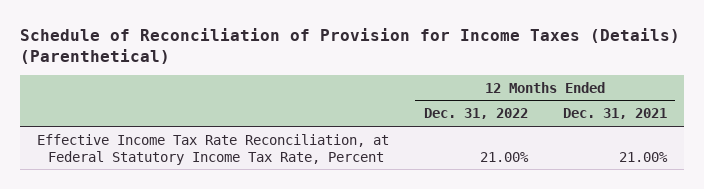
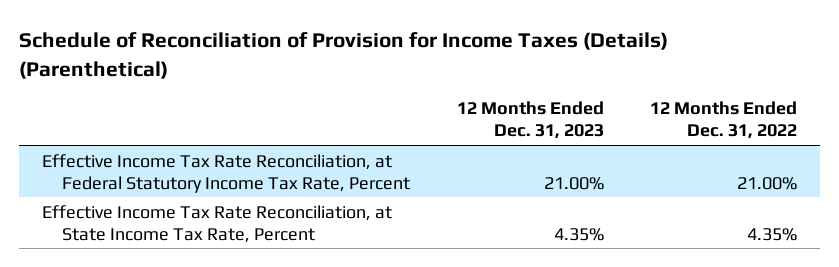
- | 12 Months Ended Dec. 31, 2022 | 12 Months Ended Dec. 31, 2021
+ | 12 Months Ended Dec. 31, 2023 | 12 Months Ended Dec. 31, 2022
+ Effective Income Tax Rate Reconciliation, at State Income Tax Rate, Percent | 4.35% | 4.35%

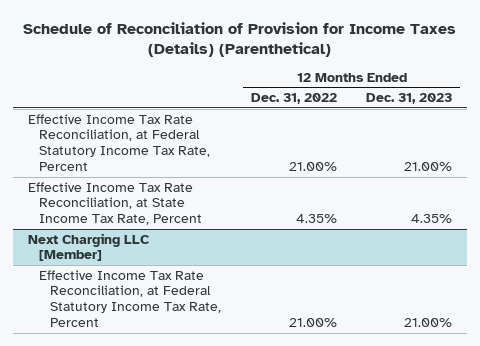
- | 12 Months Ended Dec. 31, 2023 | 12 Months Ended Dec. 31, 2022
+ | 12 Months Ended Dec. 31, 2022 | 12 Months Ended Dec. 31, 2023
+ Next Charging LLC [Member]
+ Effective Income Tax Rate Reconciliation, at Federal Statutory Income Tax Rate, Percent | 21.00% | 21.00%

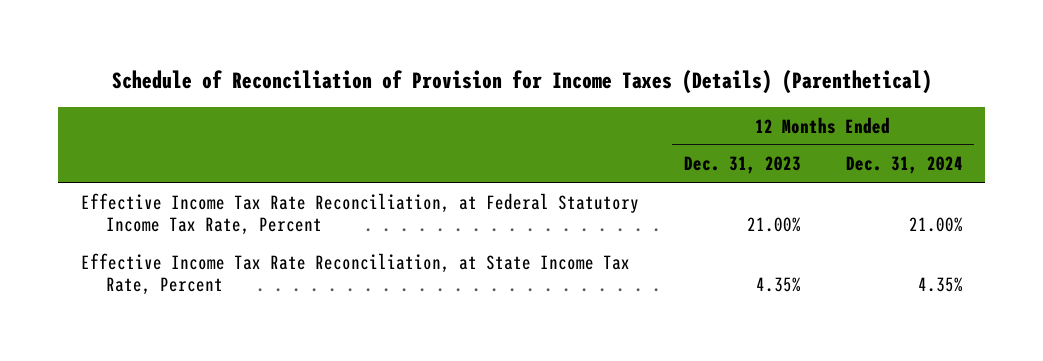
- | 12 Months Ended Dec. 31, 2022 | 12 Months Ended Dec. 31, 2023
+ | 12 Months Ended Dec. 31, 2023 | 12 Months Ended Dec. 31, 2024
- Next Charging LLC [Member]
- Effective Income Tax Rate Reconciliation, at Federal Statutory Income Tax Rate, Percent | 21.00% | 21.00%

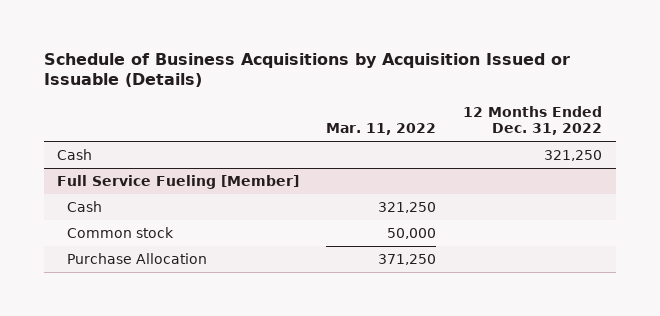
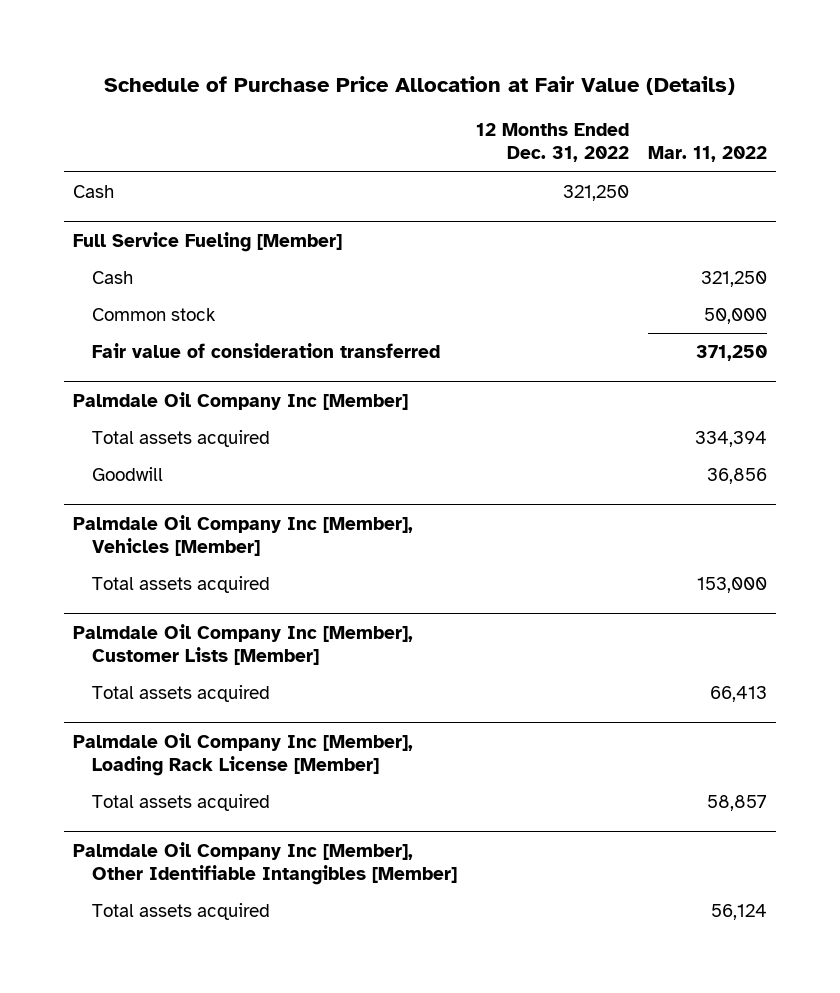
- Schedule of Business Acquisitions by Acquisition Issued or Issuable (Details)
+ Schedule of Purchase Price Allocation at Fair Value (Details)
- | Mar. 11, 2022 | 12 Months Ended Dec. 31, 2022
+ | 12 Months Ended Dec. 31, 2022 | Mar. 11, 2022
@ Full Service Fueling [Member]
- Purchase Allocation | 371,250 |
+ Fair value of consideration transferred | | 371,250
+ Palmdale Oil Company Inc [Member]
+ Total assets acquired | | 334,394
+ Goodwill | | 36,856
+ Palmdale Oil Company Inc [Member], Vehicles [Member]
+ Total assets acquired | | 153,000
+ Palmdale Oil Company Inc [Member], Customer Lists [Member]
+ Total assets acquired | | 66,413
+ Palmdale Oil Company Inc [Member], Loading Rack License [Member]
+ Total assets acquired | | 58,857
+ Palmdale Oil Company Inc [Member], Other Identifiable Intangibles [Member]
+ Total assets acquired | | 56,124

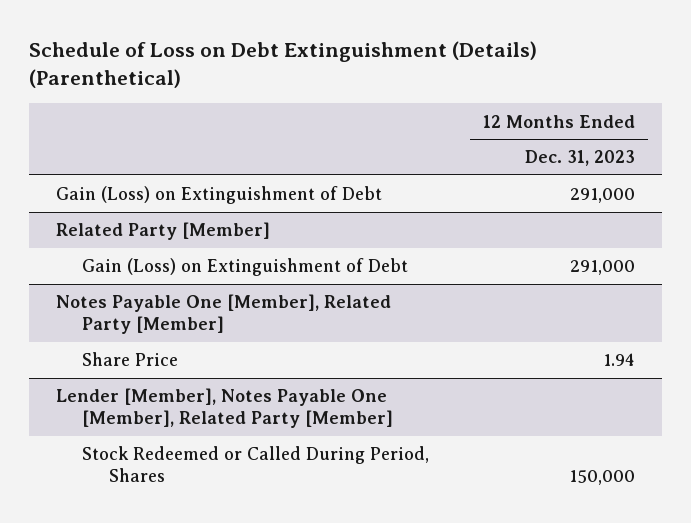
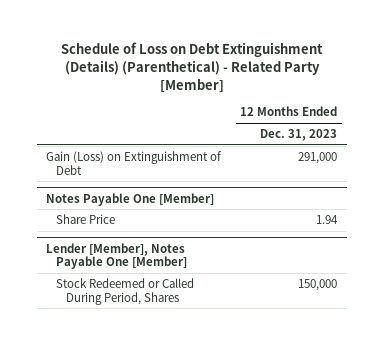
- Schedule of Loss on Debt Extinguishment (Details) (Parenthetical)
+ Schedule of Loss on Debt Extinguishment (Details) (Parenthetical) - Related Party [Member]
- Related Party [Member]
- Gain (Loss) on Extinguishment of Debt | 291,000
- Notes Payable One [Member], Related Party [Member]
+ Notes Payable One [Member]
- Lender [Member], Notes Payable One [Member], Related Party [Member]
+ Lender [Member], Notes Payable One [Member]

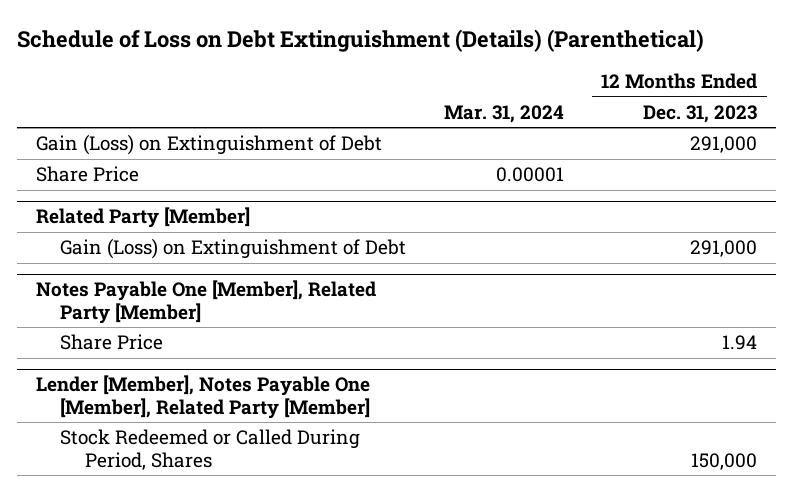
- Schedule of Loss on Debt Extinguishment (Details) (Parenthetical) - Related Party [Member]
+ Schedule of Loss on Debt Extinguishment (Details) (Parenthetical)
- | 12 Months Ended Dec. 31, 2023
+ | Mar. 31, 2024 | 12 Months Ended Dec. 31, 2023
- Notes Payable One [Member]
+ Share Price | 0.00001 |
+ Related Party [Member]
+ Gain (Loss) on Extinguishment of Debt | | 291,000
+ Notes Payable One [Member], Related Party [Member]
- Lender [Member], Notes Payable One [Member]
+ Lender [Member], Notes Payable One [Member], Related Party [Member]

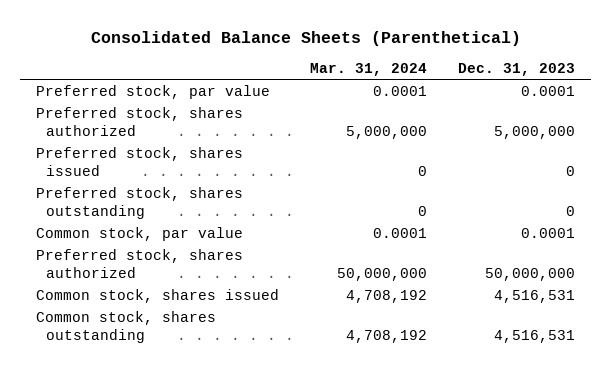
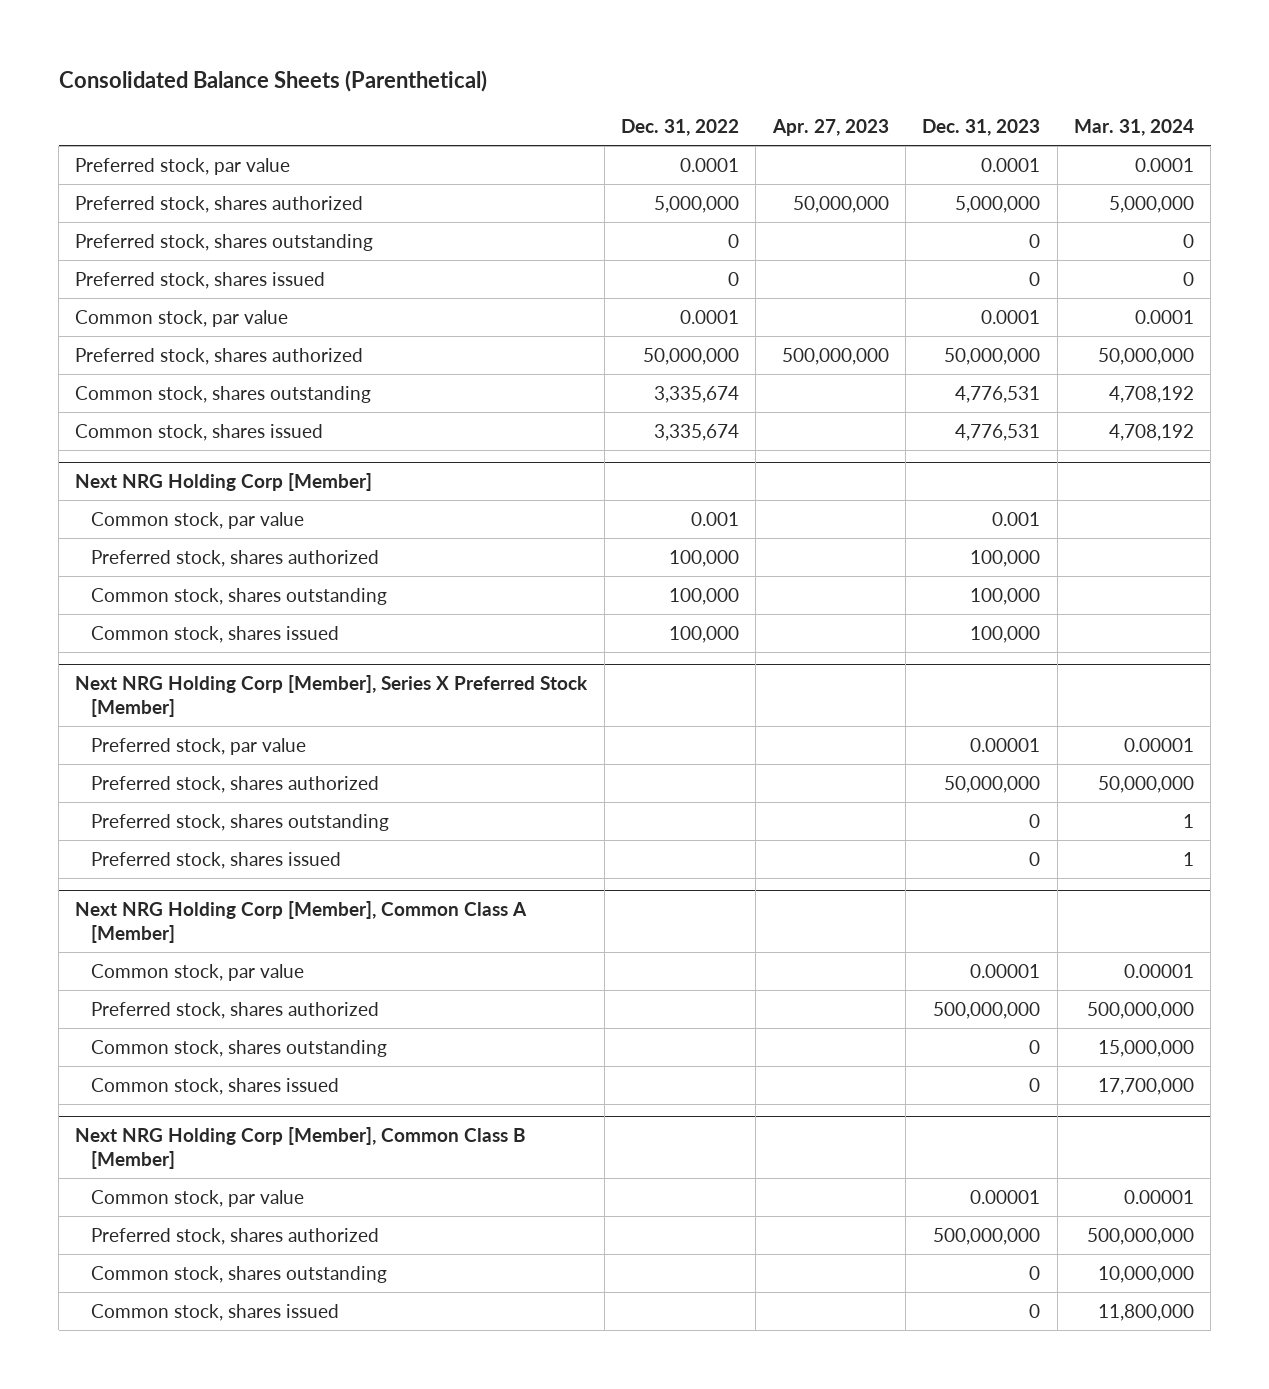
- | Mar. 31, 2024 | Dec. 31, 2023
+ | Dec. 31, 2022 | Apr. 27, 2023 | Dec. 31, 2023 | Mar. 31, 2024
moved down: Preferred stock, shares issued | 0 | | 0 | 0
- Common stock, shares issued | 4,708,192 | 4,516,531
- Common stock, shares outstanding | 4,708,192 | 4,516,531
+ Common stock, shares outstanding | 3,335,674 | | 4,776,531 | 4,708,192
+ Common stock, shares issued | 3,335,674 | | 4,776,531 | 4,708,192
+ Next NRG Holding Corp [Member]
+ Common stock, par value | 0.001 | | 0.001 |
+ Preferred stock, shares authorized | 100,000 | | 100,000 |
+ Common stock, shares outstanding | 100,000 | | 100,000 |
+ Common stock, shares issued | 100,000 | | 100,000 |
+ Next NRG Holding Corp [Member], Series X Preferred Stock [Member]
+ Preferred stock, par value | | | 0.00001 | 0.00001
+ Preferred stock, shares authorized | | | 50,000,000 | 50,000,000
+ Preferred stock, shares outstanding | | | 0 | 1
+ Preferred stock, shares issued | | | 0 | 1
+ Next NRG Holding Corp [Member], Common Class A [Member]
+ Common stock, par value | | | 0.00001 | 0.00001
+ Preferred stock, shares authorized | | | 500,000,000 | 500,000,000
+ Common stock, shares outstanding | | | 0 | 15,000,000
+ Common stock, shares issued | | | 0 | 17,700,000
+ Next NRG Holding Corp [Member], Common Class B [Member]
+ Common stock, par value | | | 0.00001 | 0.00001
+ Preferred stock, shares authorized | | | 500,000,000 | 500,000,000
+ Common stock, shares outstanding | | | 0 | 10,000,000
+ Common stock, shares issued | | | 0 | 11,800,000

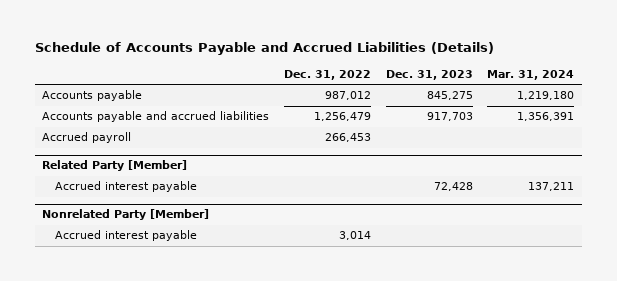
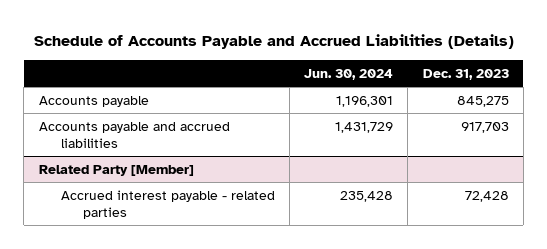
- | Dec. 31, 2022 | Dec. 31, 2023 | Mar. 31, 2024
+ | Jun. 30, 2024 | Dec. 31, 2023
- Accrued payroll | 266,453 | |
@ Related Party [Member]
- Accrued interest payable | | 72,428 | 137,211
- Nonrelated Party [Member]
- Accrued interest payable | 3,014 | |
@ Related Party [Member]
+ Accrued interest payable - related parties | 235,428 | 72,428

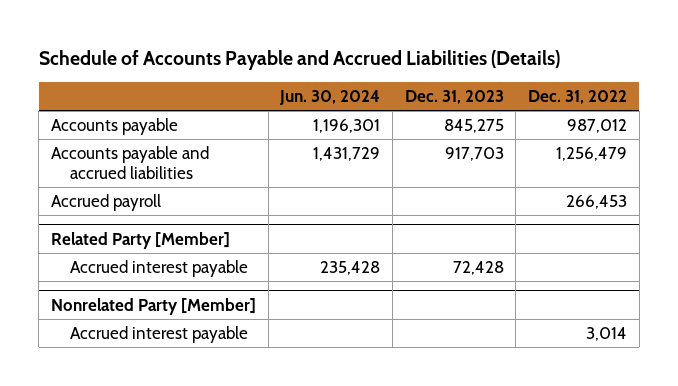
- | Jun. 30, 2024 | Dec. 31, 2023
+ | Jun. 30, 2024 | Dec. 31, 2023 | Dec. 31, 2022
+ Accrued payroll | | | 266,453
@ Related Party [Member]
- Accrued interest payable - related parties | 235,428 | 72,428
+ Accrued interest payable | 235,428 | 72,428 |
+ Nonrelated Party [Member]
+ Accrued interest payable | | | 3,014

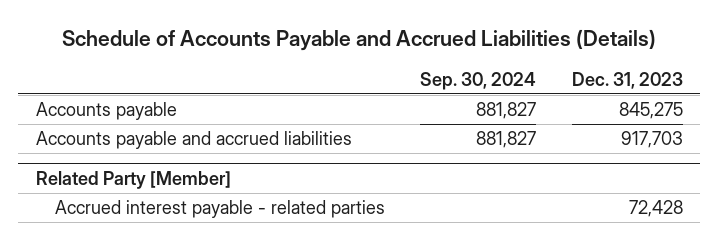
- | Jun. 30, 2024 | Dec. 31, 2023 | Dec. 31, 2022
+ | Sep. 30, 2024 | Dec. 31, 2023
- Accrued payroll | | | 266,453
@ Related Party [Member]
- Accrued interest payable | 235,428 | 72,428 |
- Nonrelated Party [Member]
- Accrued interest payable | | | 3,014
@ Related Party [Member]
+ Accrued interest payable - related parties | | 72,428

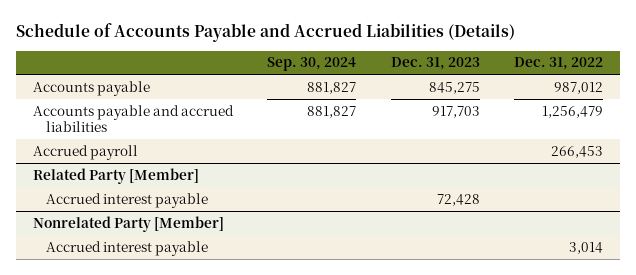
- | Sep. 30, 2024 | Dec. 31, 2023
+ | Sep. 30, 2024 | Dec. 31, 2023 | Dec. 31, 2022
+ Accrued payroll | | | 266,453
@ Related Party [Member]
- Accrued interest payable - related parties | | 72,428
+ Accrued interest payable | | 72,428 |
+ Nonrelated Party [Member]
+ Accrued interest payable | | | 3,014

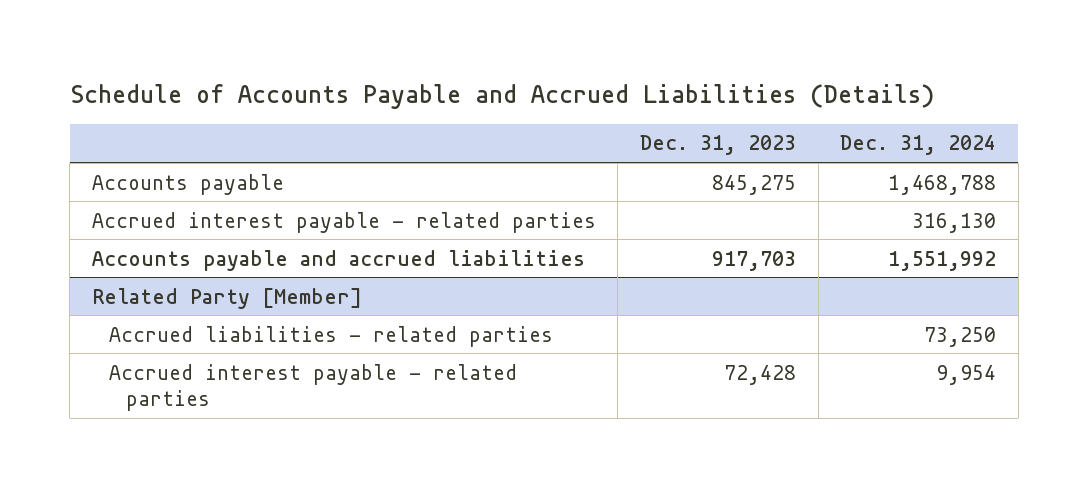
- | Sep. 30, 2024 | Dec. 31, 2023 | Dec. 31, 2022
+ | Dec. 31, 2023 | Dec. 31, 2024
+ Accrued interest payable - related parties | | 316,130
- Accrued payroll | | | 266,453
@ Related Party [Member]
- Accrued interest payable | | 72,428 |
- Nonrelated Party [Member]
- Accrued interest payable | | | 3,014
@ Related Party [Member]
+ Accrued liabilities - related parties | | 73,250
+ Accrued interest payable - related parties | 72,428 | 9,954

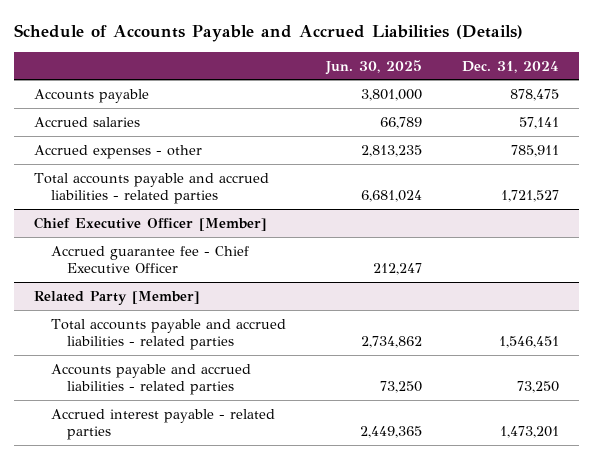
- | Dec. 31, 2023 | Dec. 31, 2024
+ | Jun. 30, 2025 | Dec. 31, 2024
- Accounts payable | 845,275 | 1,468,788
- Accrued interest payable - related parties | | 316,130
- Accounts payable and accrued liabilities | 917,703 | 1,551,992
+ Accounts payable | 3,801,000 | 878,475
+ Accrued salaries | 66,789 | 57,141
+ Accrued expenses - other | 2,813,235 | 785,911
+ Total accounts payable and accrued liabilities - related parties | 6,681,024 | 1,721,527
+ Chief Executive Officer [Member]
+ Accrued guarantee fee - Chief Executive Officer | 212,247 |
@ Related Party [Member]
- Accrued liabilities - related parties | | 73,250
- Accrued interest payable - related parties | 72,428 | 9,954
+ Total accounts payable and accrued liabilities - related parties | 2,734,862 | 1,546,451
+ Accounts payable and accrued liabilities - related parties | 73,250 | 73,250
+ Accrued interest payable - related parties | 2,449,365 | 1,473,201

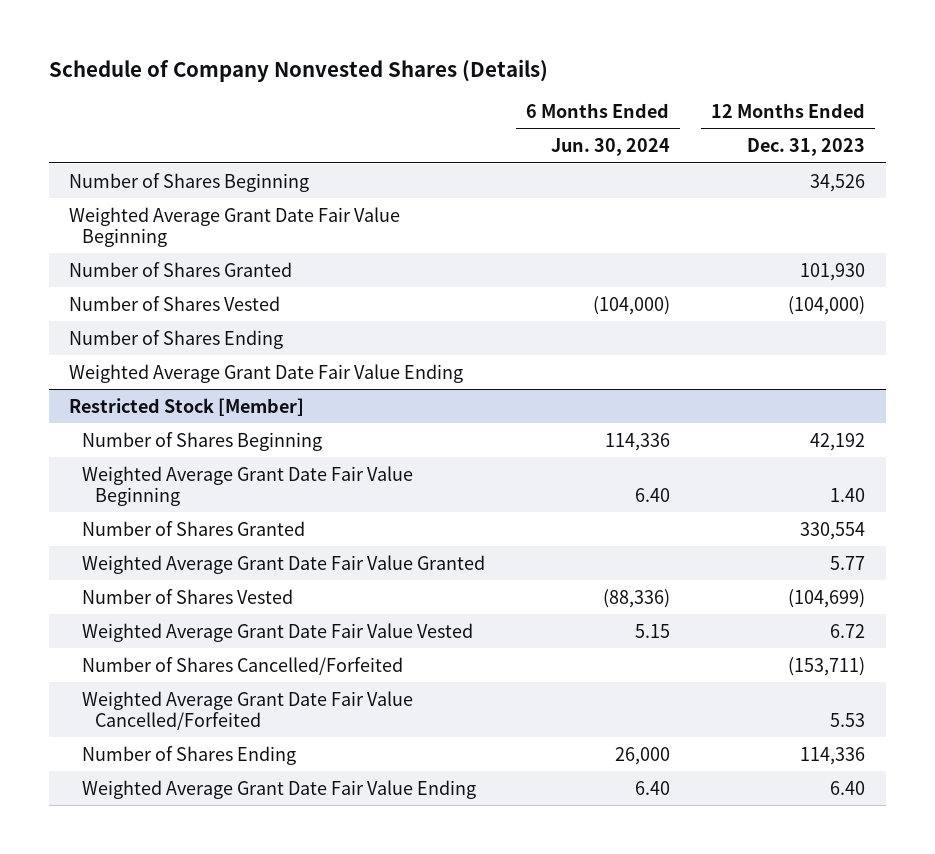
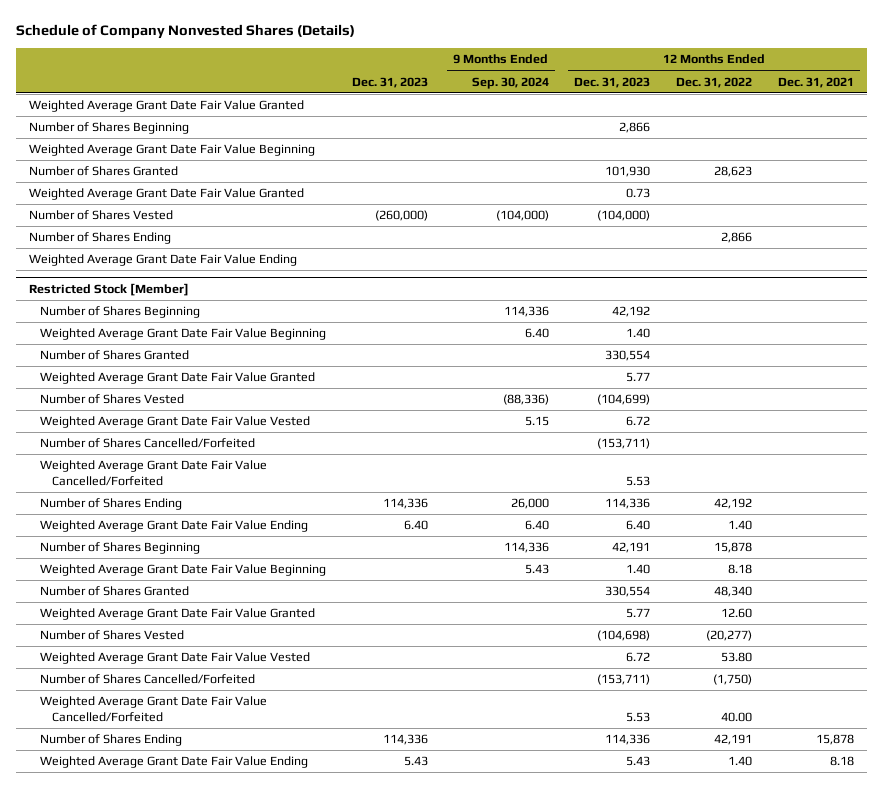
- | 6 Months Ended Jun. 30, 2024 | 12 Months Ended Dec. 31, 2023
+ | Dec. 31, 2023 | 9 Months Ended Sep. 30, 2024 | 12 Months Ended Dec. 31, 2023 | 12 Months Ended Dec. 31, 2022 | 12 Months Ended Dec. 31, 2021
- Number of Shares Beginning | | 34,526
+ Weighted Average Grant Date Fair Value Granted
+ Number of Shares Beginning | | | 2,866 | |
+ Weighted Average Grant Date Fair Value Granted | | | 0.73 | |
@ Restricted Stock [Member]
+ Number of Shares Beginning | | 114,336 | 42,191 | 15,878 |
+ Weighted Average Grant Date Fair Value Beginning | | 5.43 | 1.40 | 8.18 |
+ Number of Shares Granted | | | 330,554 | 48,340 |
+ Weighted Average Grant Date Fair Value Granted | | | 5.77 | 12.60 |
+ Number of Shares Vested | | | (104,698) | (20,277) |
+ Weighted Average Grant Date Fair Value Vested | | | 6.72 | 53.80 |
+ Number of Shares Cancelled/Forfeited | | | (153,711) | (1,750) |
+ Weighted Average Grant Date Fair Value Cancelled/Forfeited | | | 5.53 | 40.00 |
+ Number of Shares Ending | 114,336 | | 114,336 | 42,191 | 15,878
+ Weighted Average Grant Date Fair Value Ending | 5.43 | | 5.43 | 1.40 | 8.18

